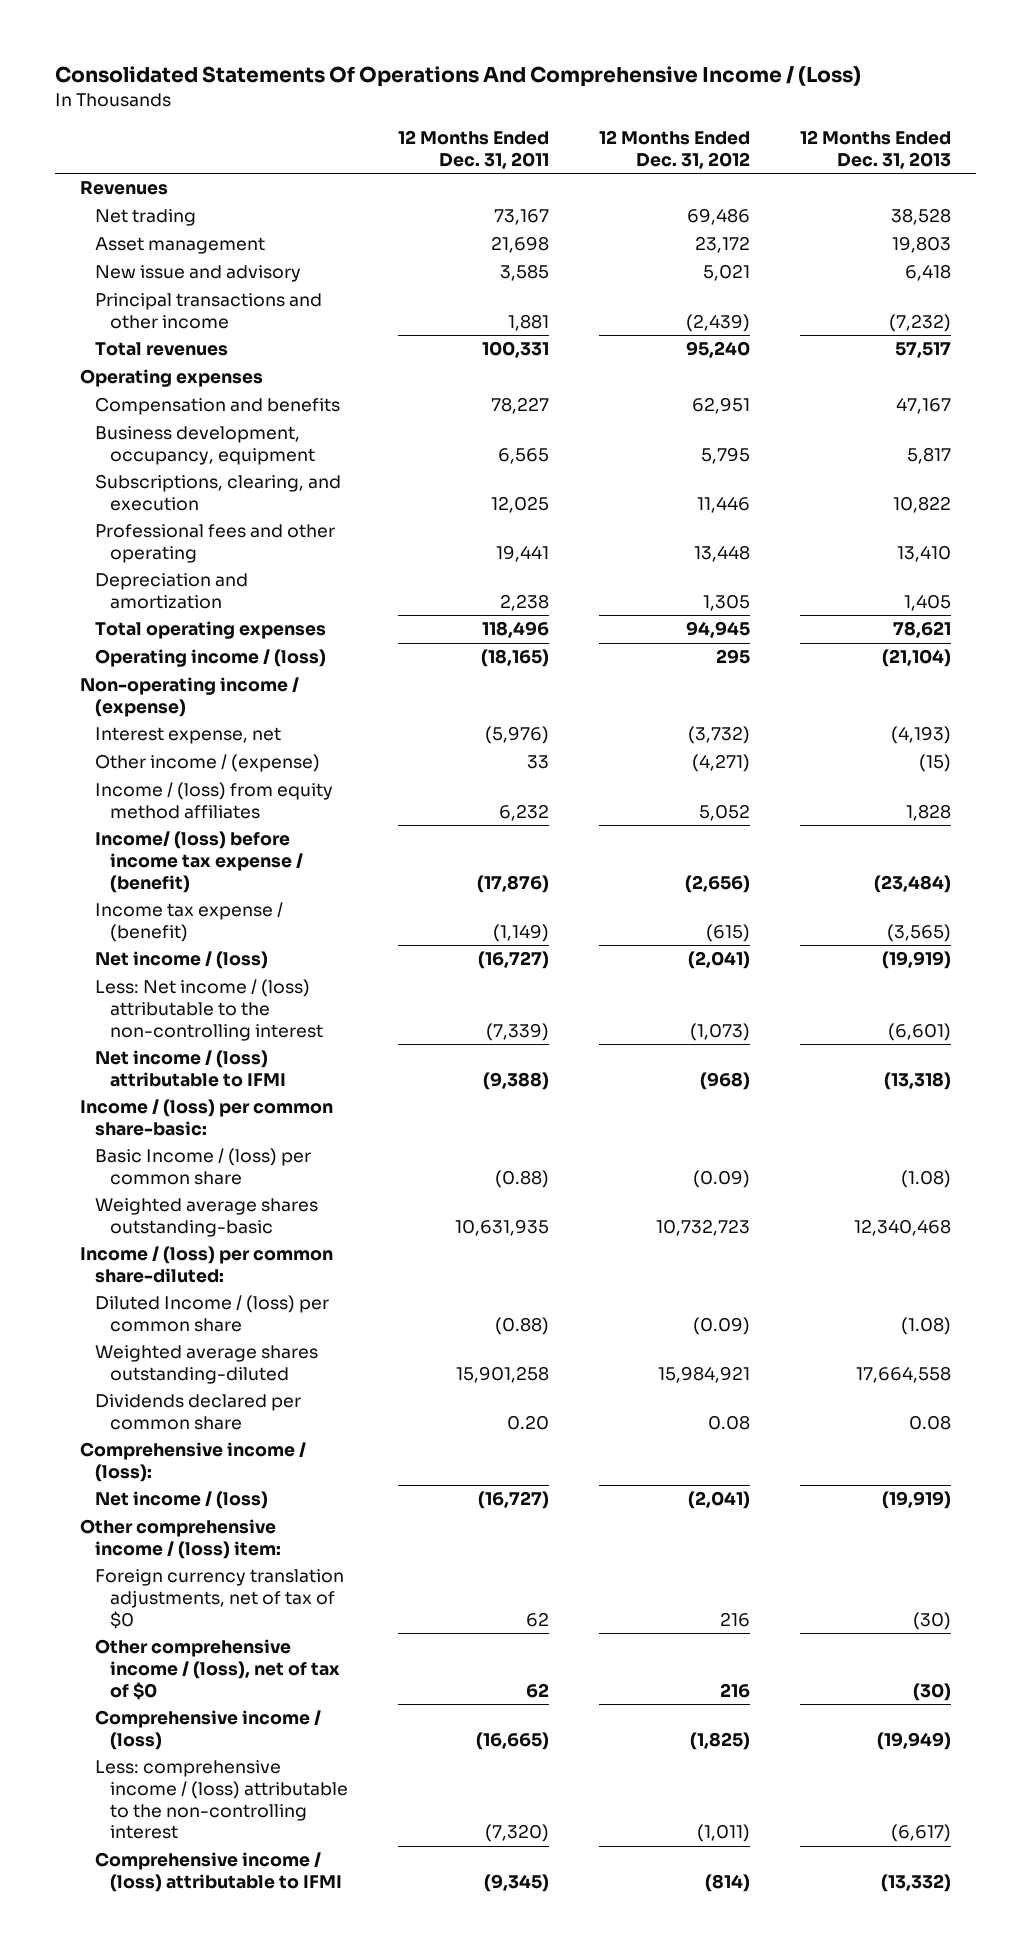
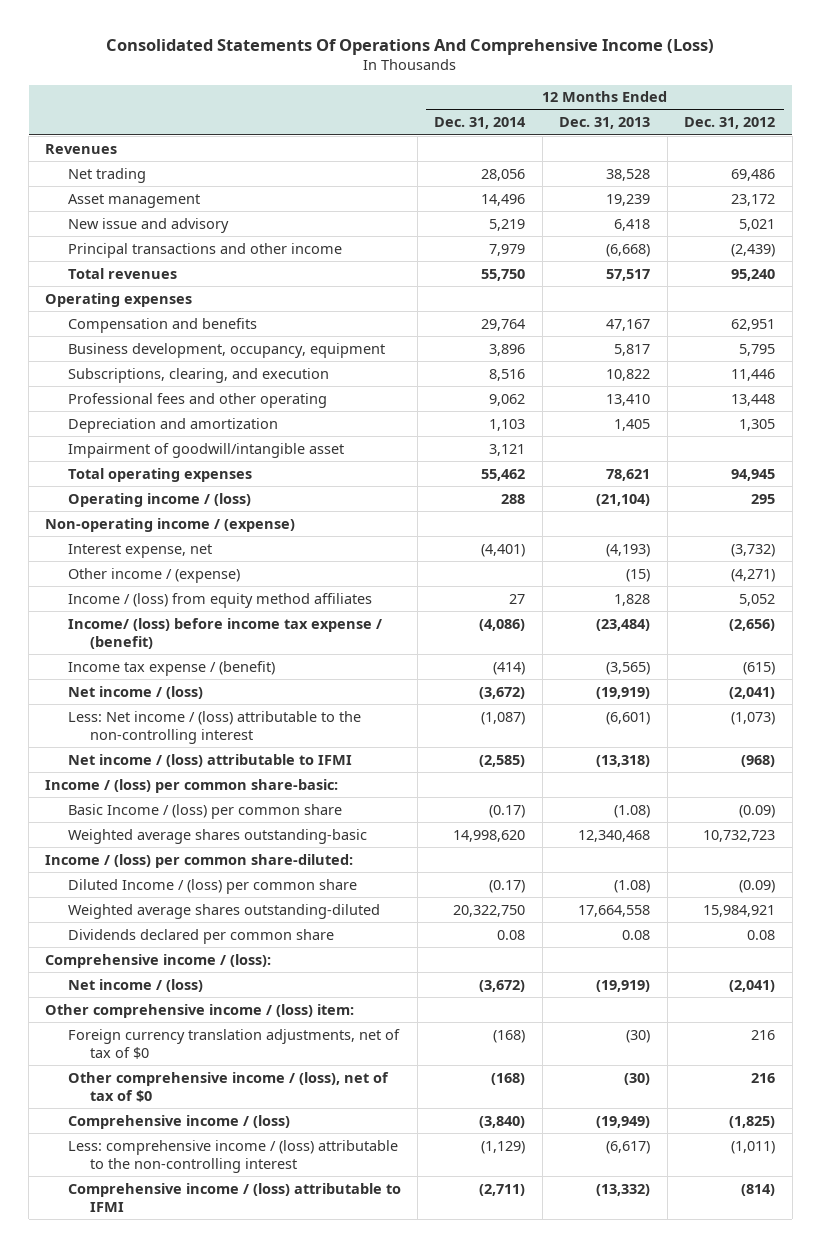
- Consolidated Statements Of Operations And Comprehensive Income / (Loss)
+ Consolidated Statements Of Operations And Comprehensive Income (Loss)
- | 12 Months Ended Dec. 31, 2011 | 12 Months Ended Dec. 31, 2012 | 12 Months Ended Dec. 31, 2013
+ | 12 Months Ended Dec. 31, 2014 | 12 Months Ended Dec. 31, 2013 | 12 Months Ended Dec. 31, 2012
- Asset management | 21,698 | 23,172 | 19,803
+ Asset management | 14,496 | 19,239 | 23,172
- Principal transactions and other income | 1,881 | (2,439) | (7,232)
+ Principal transactions and other income | 7,979 | (6,668) | (2,439)
+ Impairment of goodwill/intangible asset | 3,121 | |

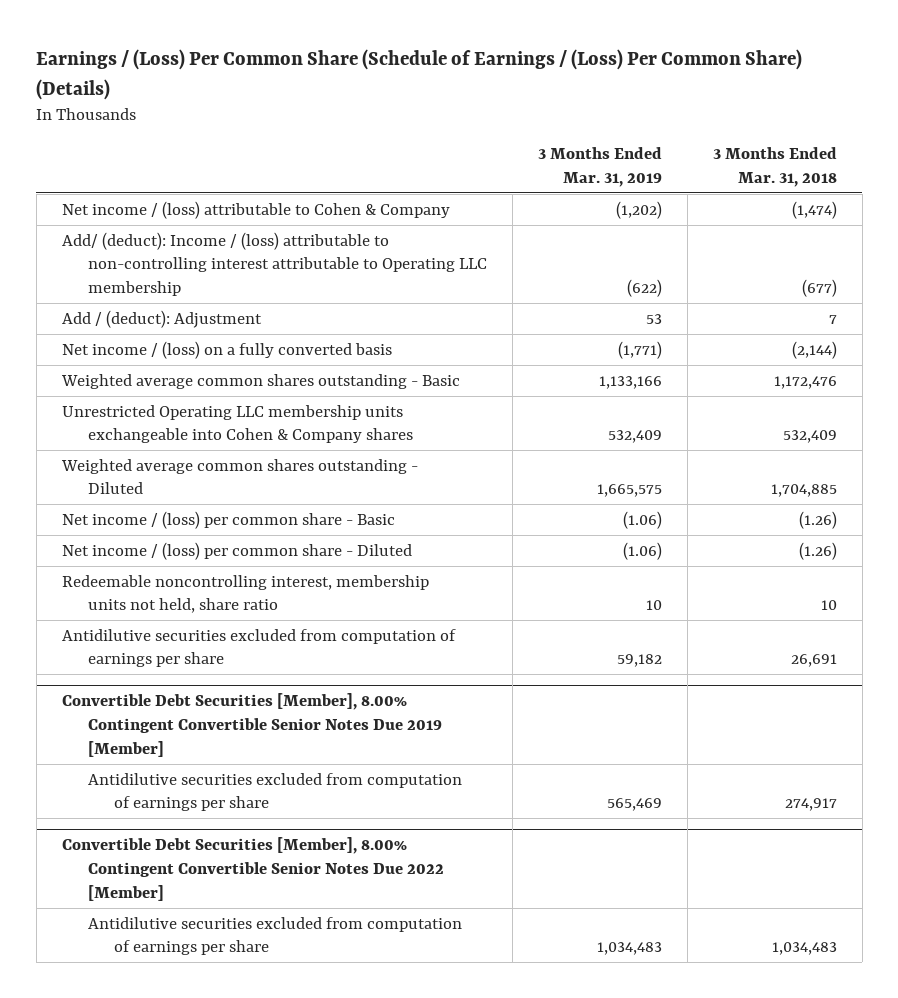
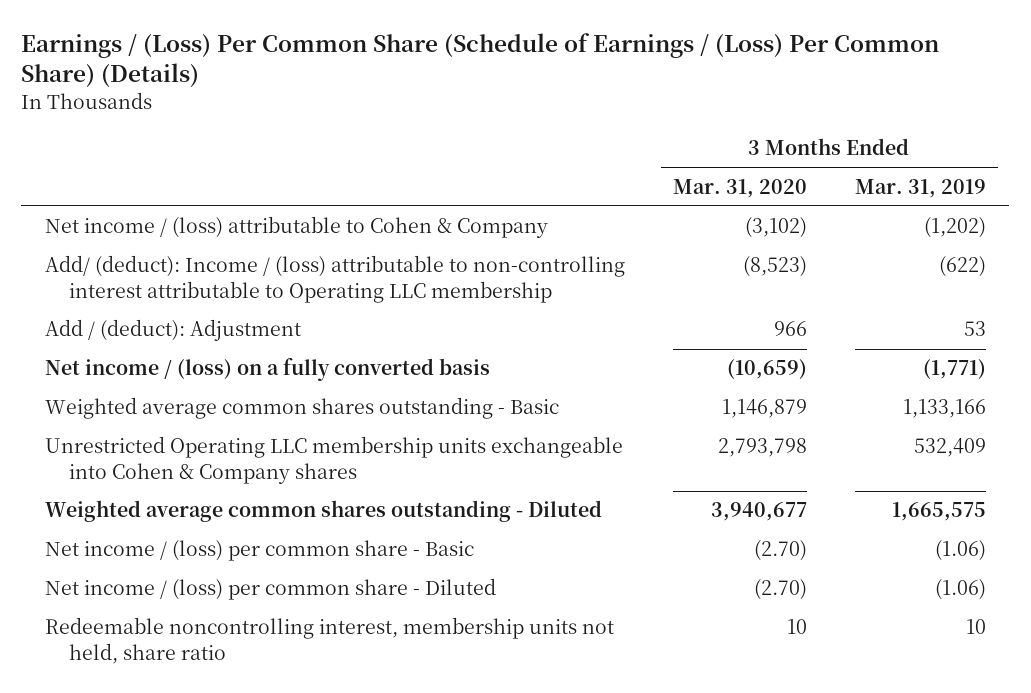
- | 3 Months Ended Mar. 31, 2019 | 3 Months Ended Mar. 31, 2018
+ | 3 Months Ended Mar. 31, 2020 | 3 Months Ended Mar. 31, 2019
- Antidilutive securities excluded from computation of earnings per share | 59,182 | 26,691
- Convertible Debt Securities [Member], 8.00% Contingent Convertible Senior Notes Due 2019 [Member]
- Antidilutive securities excluded from computation of earnings per share | 565,469 | 274,917
- Convertible Debt Securities [Member], 8.00% Contingent Convertible Senior Notes Due 2022 [Member]
- Antidilutive securities excluded from computation of earnings per share | 1,034,483 | 1,034,483

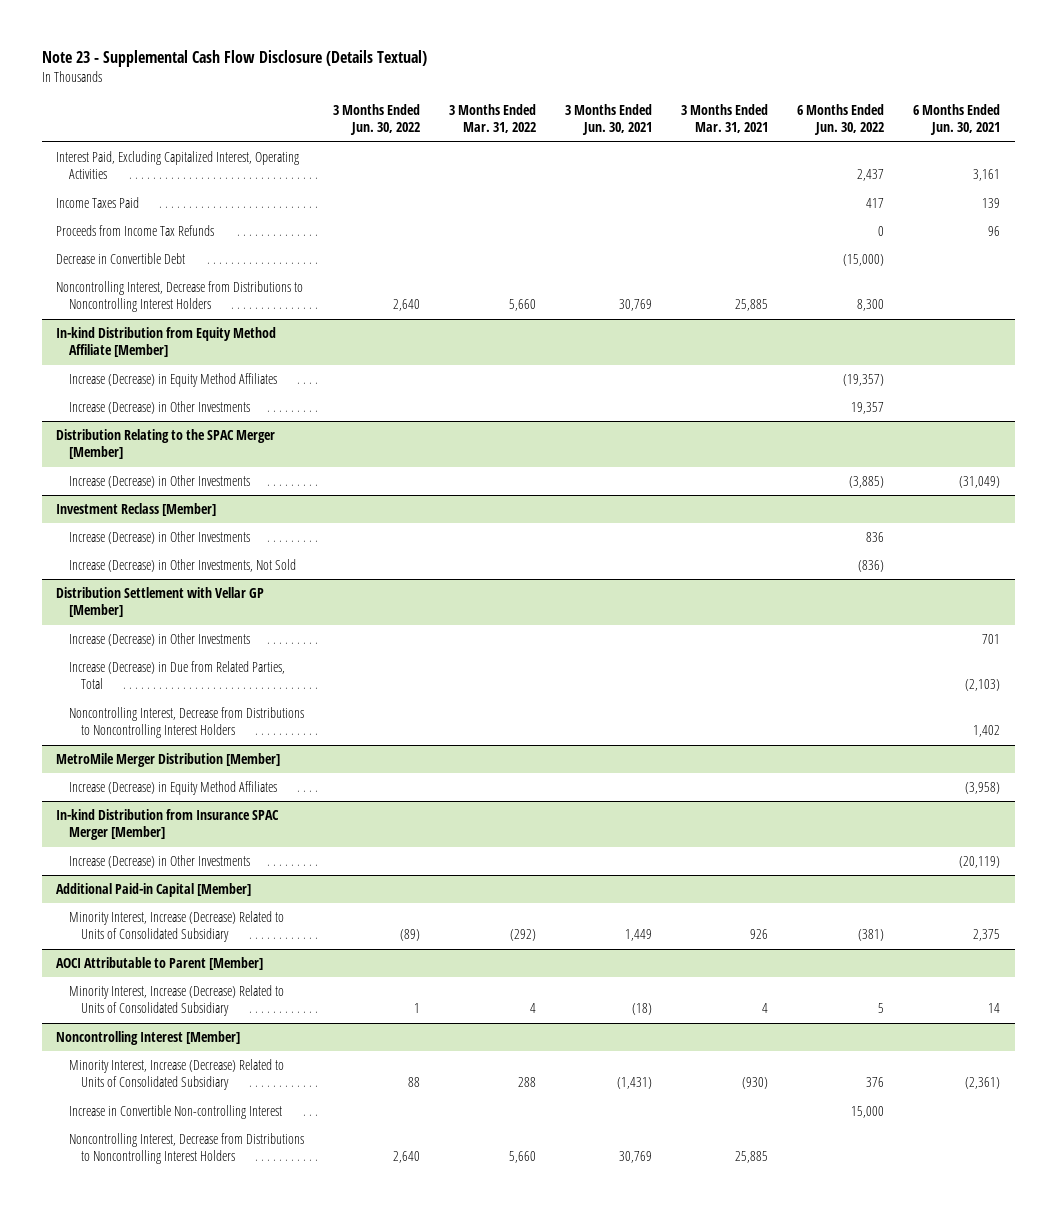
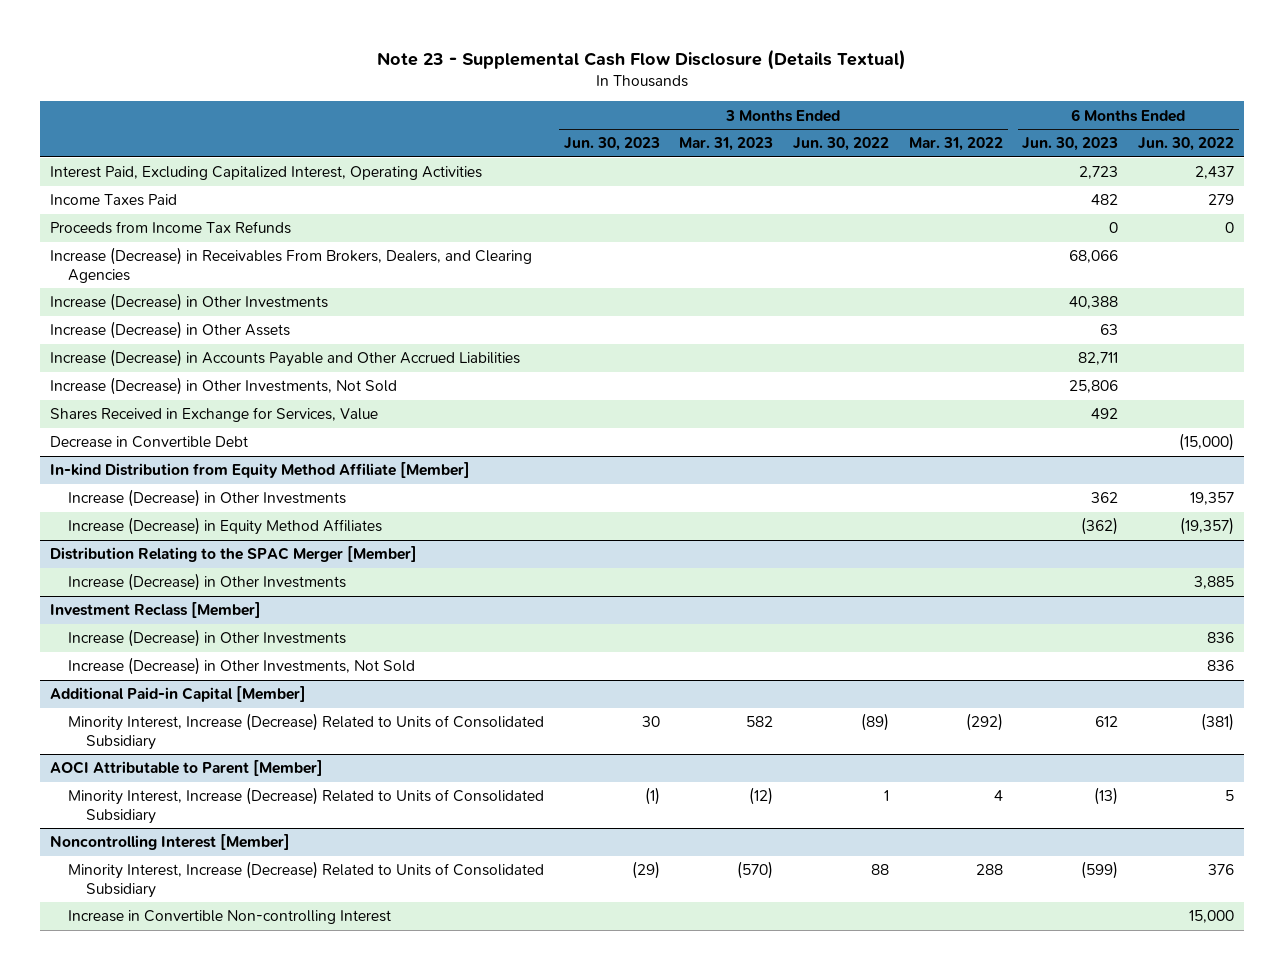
- | 3 Months Ended Jun. 30, 2022 | 3 Months Ended Mar. 31, 2022 | 3 Months Ended Jun. 30, 2021 | 3 Months Ended Mar. 31, 2021 | 6 Months Ended Jun. 30, 2022 | 6 Months Ended Jun. 30, 2021
+ | 3 Months Ended Jun. 30, 2023 | 3 Months Ended Mar. 31, 2023 | 3 Months Ended Jun. 30, 2022 | 3 Months Ended Mar. 31, 2022 | 6 Months Ended Jun. 30, 2023 | 6 Months Ended Jun. 30, 2022
- Income Taxes Paid | | | | | 417 | 139
+ Income Taxes Paid | | | | | 482 | 279
+ Increase (Decrease) in Receivables From Brokers, Dealers, and Clearing Agencies | | | | | 68,066 |
+ Increase (Decrease) in Other Investments | | | | | 40,388 |
+ Increase (Decrease) in Other Assets | | | | | 63 |
+ Increase (Decrease) in Accounts Payable and Other Accrued Liabilities | | | | | 82,711 |
+ Increase (Decrease) in Other Investments, Not Sold | | | | | 25,806 |
+ Shares Received in Exchange for Services, Value | | | | | 492 |
- Noncontrolling Interest, Decrease from Distributions to Noncontrolling Interest Holders | 2,640 | 5,660 | 30,769 | 25,885 | 8,300 |
@ In-kind Distribution from Equity Method Affiliate [Member]
moved down: Increase (Decrease) in Equity Method Affiliates | | | | | (362) | (19,357)
@ Distribution Relating to the SPAC Merger [Member]
- Increase (Decrease) in Other Investments | | | | | (3,885) | (31,049)
+ Increase (Decrease) in Other Investments | | | | | | 3,885
@ Investment Reclass [Member]
- Increase (Decrease) in Other Investments, Not Sold | | | | | (836) |
- Distribution Settlement with Vellar GP [Member]
- Increase (Decrease) in Other Investments | | | | | | 701
- Increase (Decrease) in Due from Related Parties, Total | | | | | | (2,103)
- Noncontrolling Interest, Decrease from Distributions to Noncontrolling Interest Holders | | | | | | 1,402
- MetroMile Merger Distribution [Member]
- Increase (Decrease) in Equity Method Affiliates | | | | | | (3,958)
- In-kind Distribution from Insurance SPAC Merger [Member]
- Increase (Decrease) in Other Investments | | | | | | (20,119)
@ Investment Reclass [Member]
+ Increase (Decrease) in Other Investments, Not Sold | | | | | | 836
@ Noncontrolling Interest [Member]
- Noncontrolling Interest, Decrease from Distributions to Noncontrolling Interest Holders | 2,640 | 5,660 | 30,769 | 25,885 | |

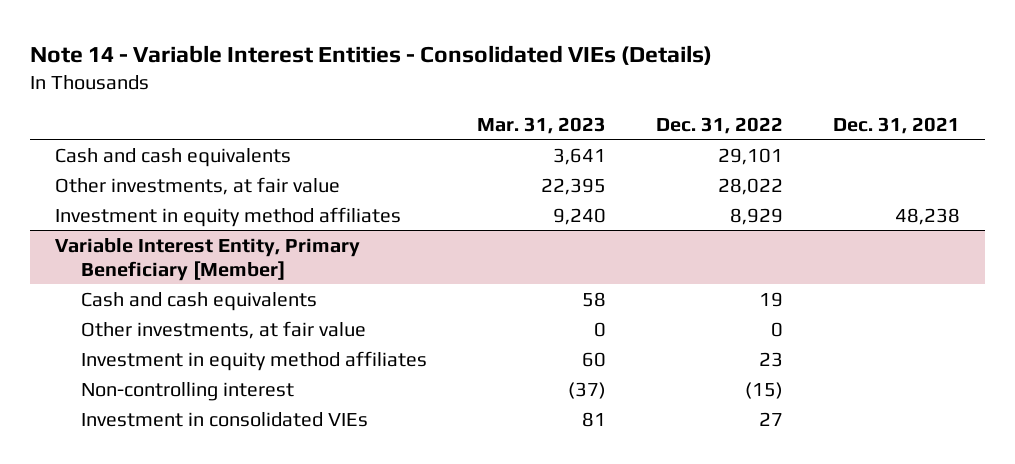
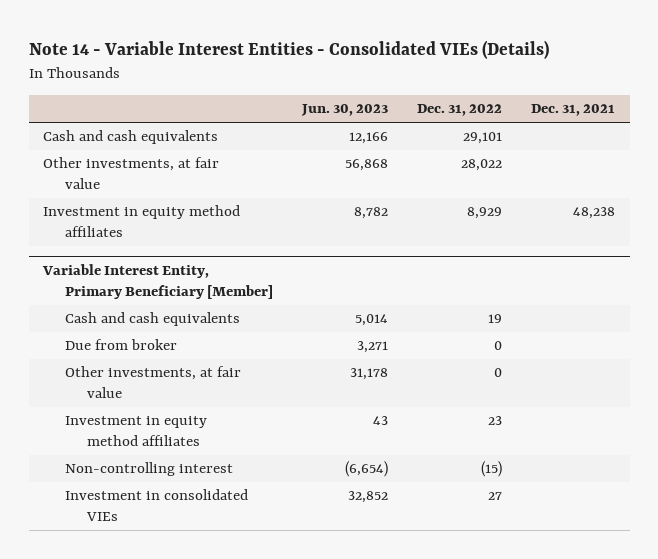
- | Mar. 31, 2023 | Dec. 31, 2022 | Dec. 31, 2021
+ | Jun. 30, 2023 | Dec. 31, 2022 | Dec. 31, 2021
@ Variable Interest Entity, Primary Beneficiary [Member]
+ Due from broker | 3,271 | 0 |

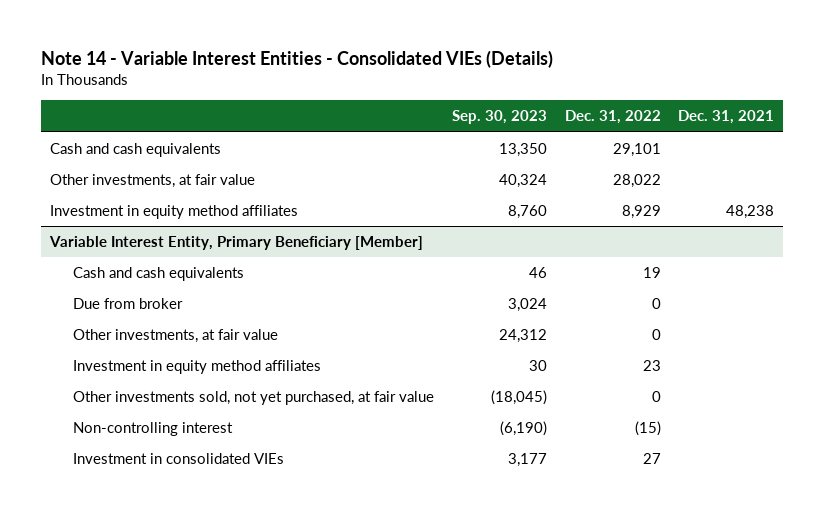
- | Jun. 30, 2023 | Dec. 31, 2022 | Dec. 31, 2021
+ | Sep. 30, 2023 | Dec. 31, 2022 | Dec. 31, 2021
@ Variable Interest Entity, Primary Beneficiary [Member]
+ Other investments sold, not yet purchased, at fair value | (18,045) | 0 |

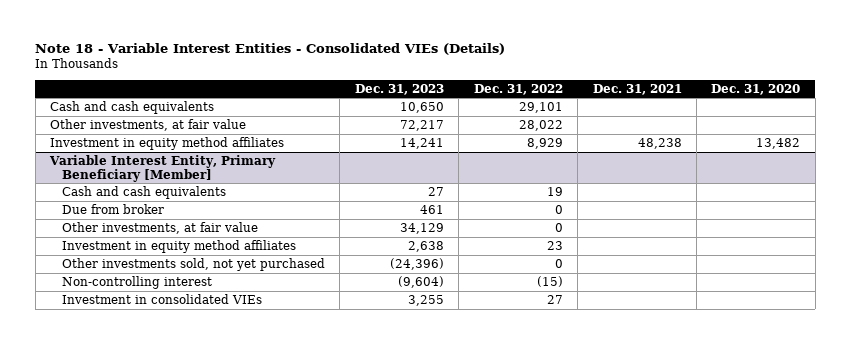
- Note 14 - Variable Interest Entities - Consolidated VIEs (Details)
+ Note 18 - Variable Interest Entities - Consolidated VIEs (Details)
- | Sep. 30, 2023 | Dec. 31, 2022 | Dec. 31, 2021
+ | Dec. 31, 2023 | Dec. 31, 2022 | Dec. 31, 2021 | Dec. 31, 2020
@ Variable Interest Entity, Primary Beneficiary [Member]
- Other investments sold, not yet purchased, at fair value | (18,045) | 0 |
+ Other investments sold, not yet purchased | (24,396) | 0 | |

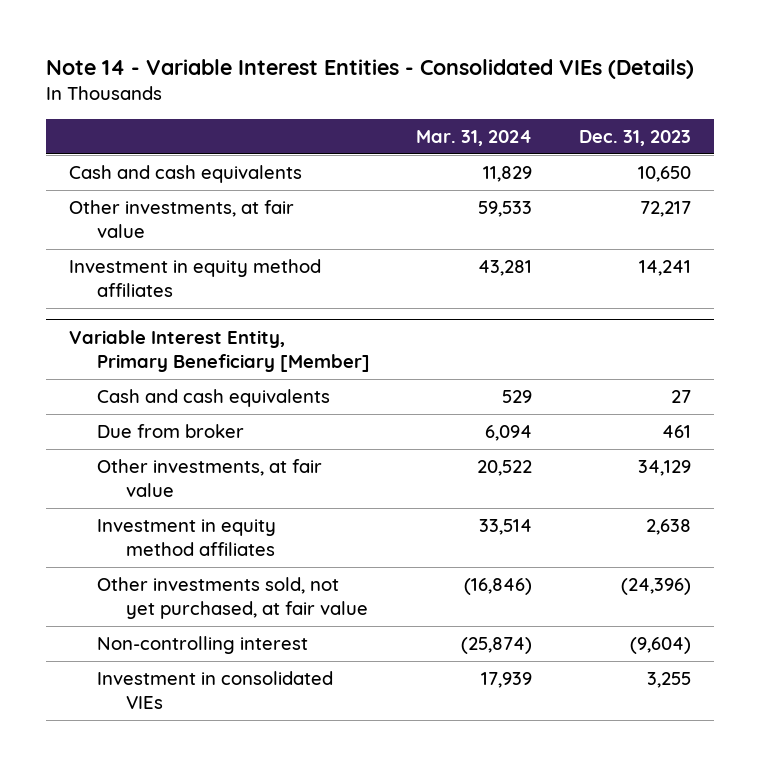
- Note 18 - Variable Interest Entities - Consolidated VIEs (Details)
+ Note 14 - Variable Interest Entities - Consolidated VIEs (Details)
- | Dec. 31, 2023 | Dec. 31, 2022 | Dec. 31, 2021 | Dec. 31, 2020
+ | Mar. 31, 2024 | Dec. 31, 2023
@ Variable Interest Entity, Primary Beneficiary [Member]
- Other investments sold, not yet purchased | (24,396) | 0 | |
+ Other investments sold, not yet purchased, at fair value | (16,846) | (24,396)

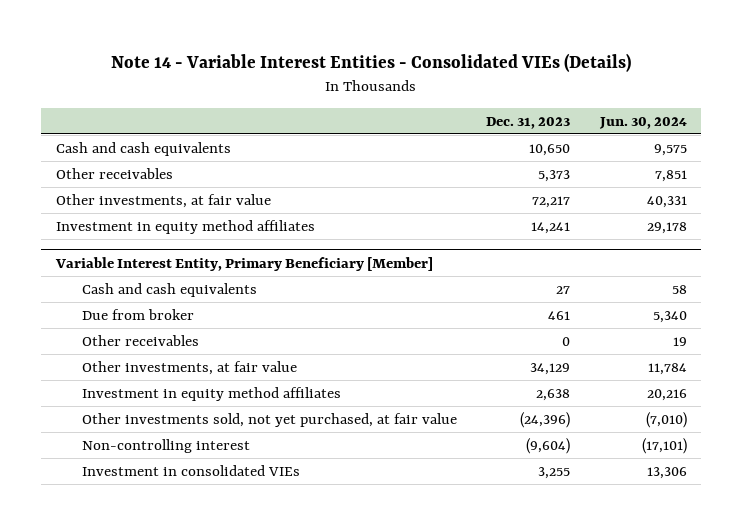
- | Mar. 31, 2024 | Dec. 31, 2023
+ | Dec. 31, 2023 | Jun. 30, 2024
+ Other receivables | 5,373 | 7,851
@ Variable Interest Entity, Primary Beneficiary [Member]
+ Other receivables | 0 | 19

